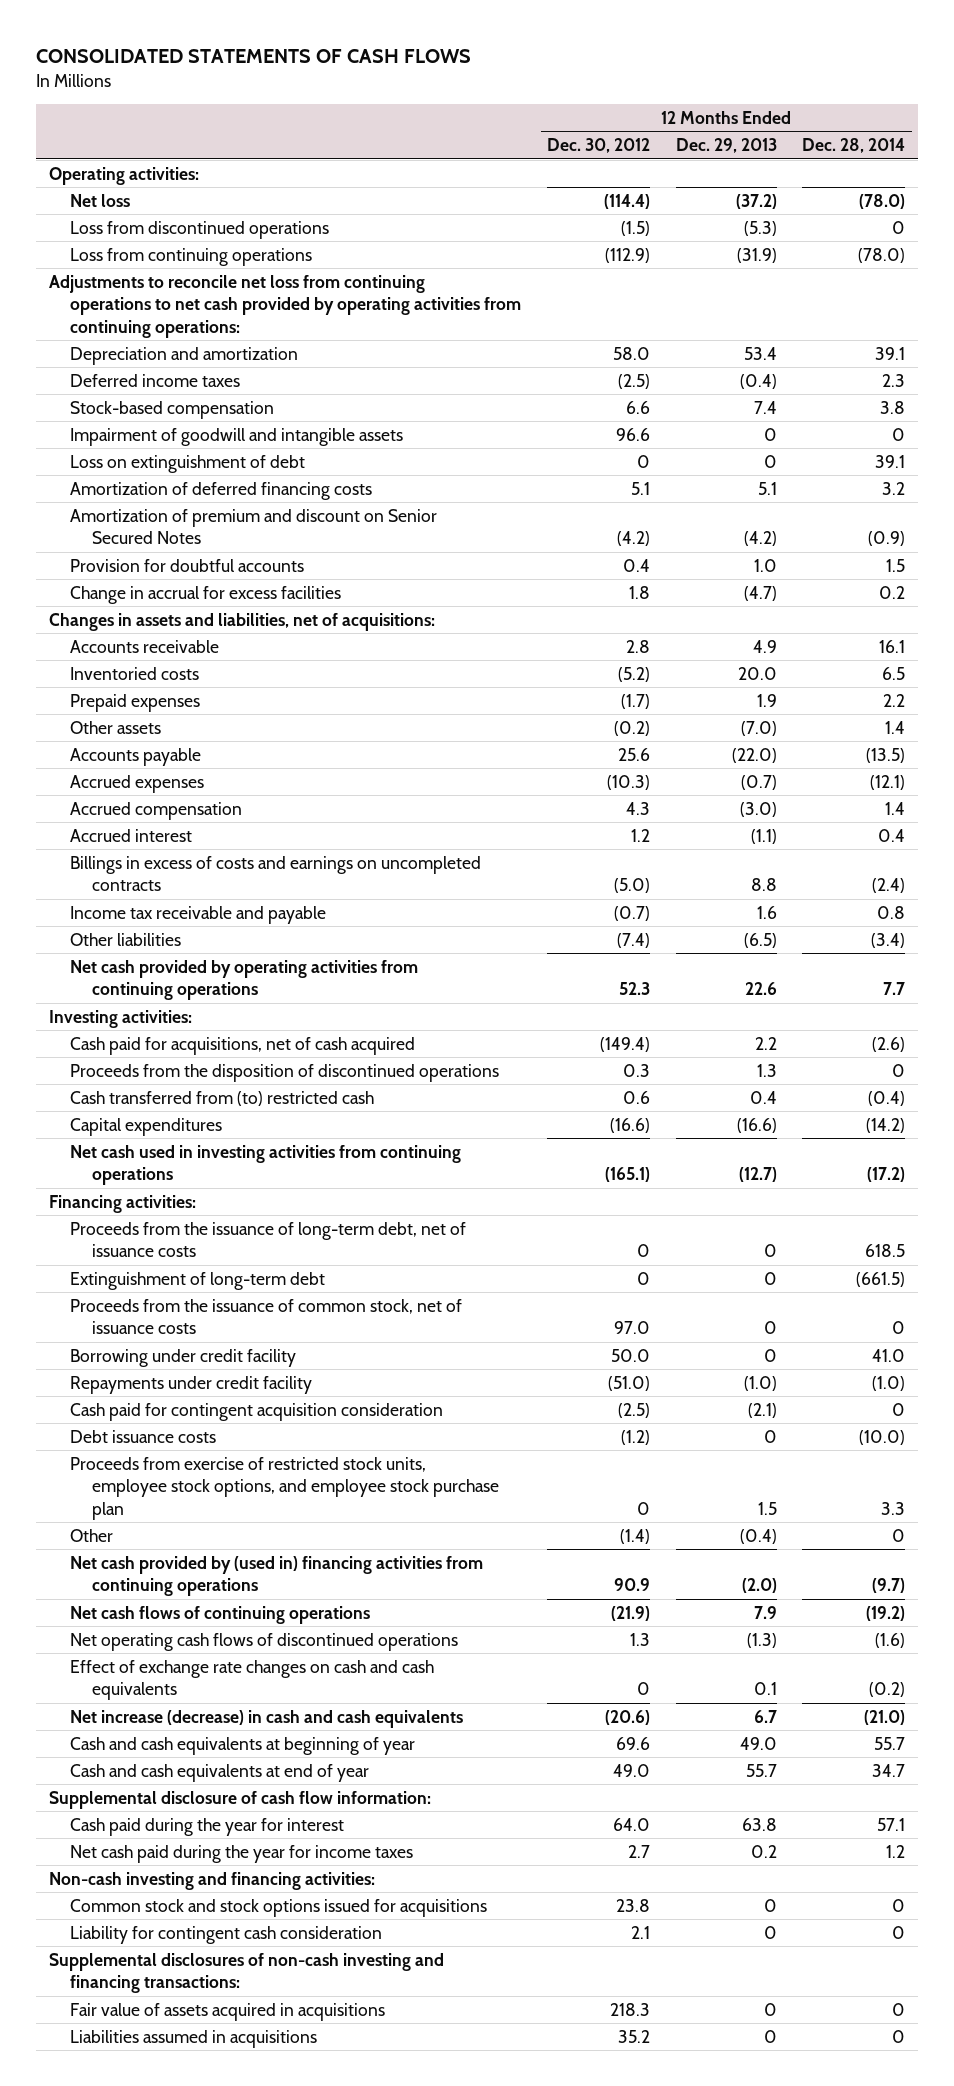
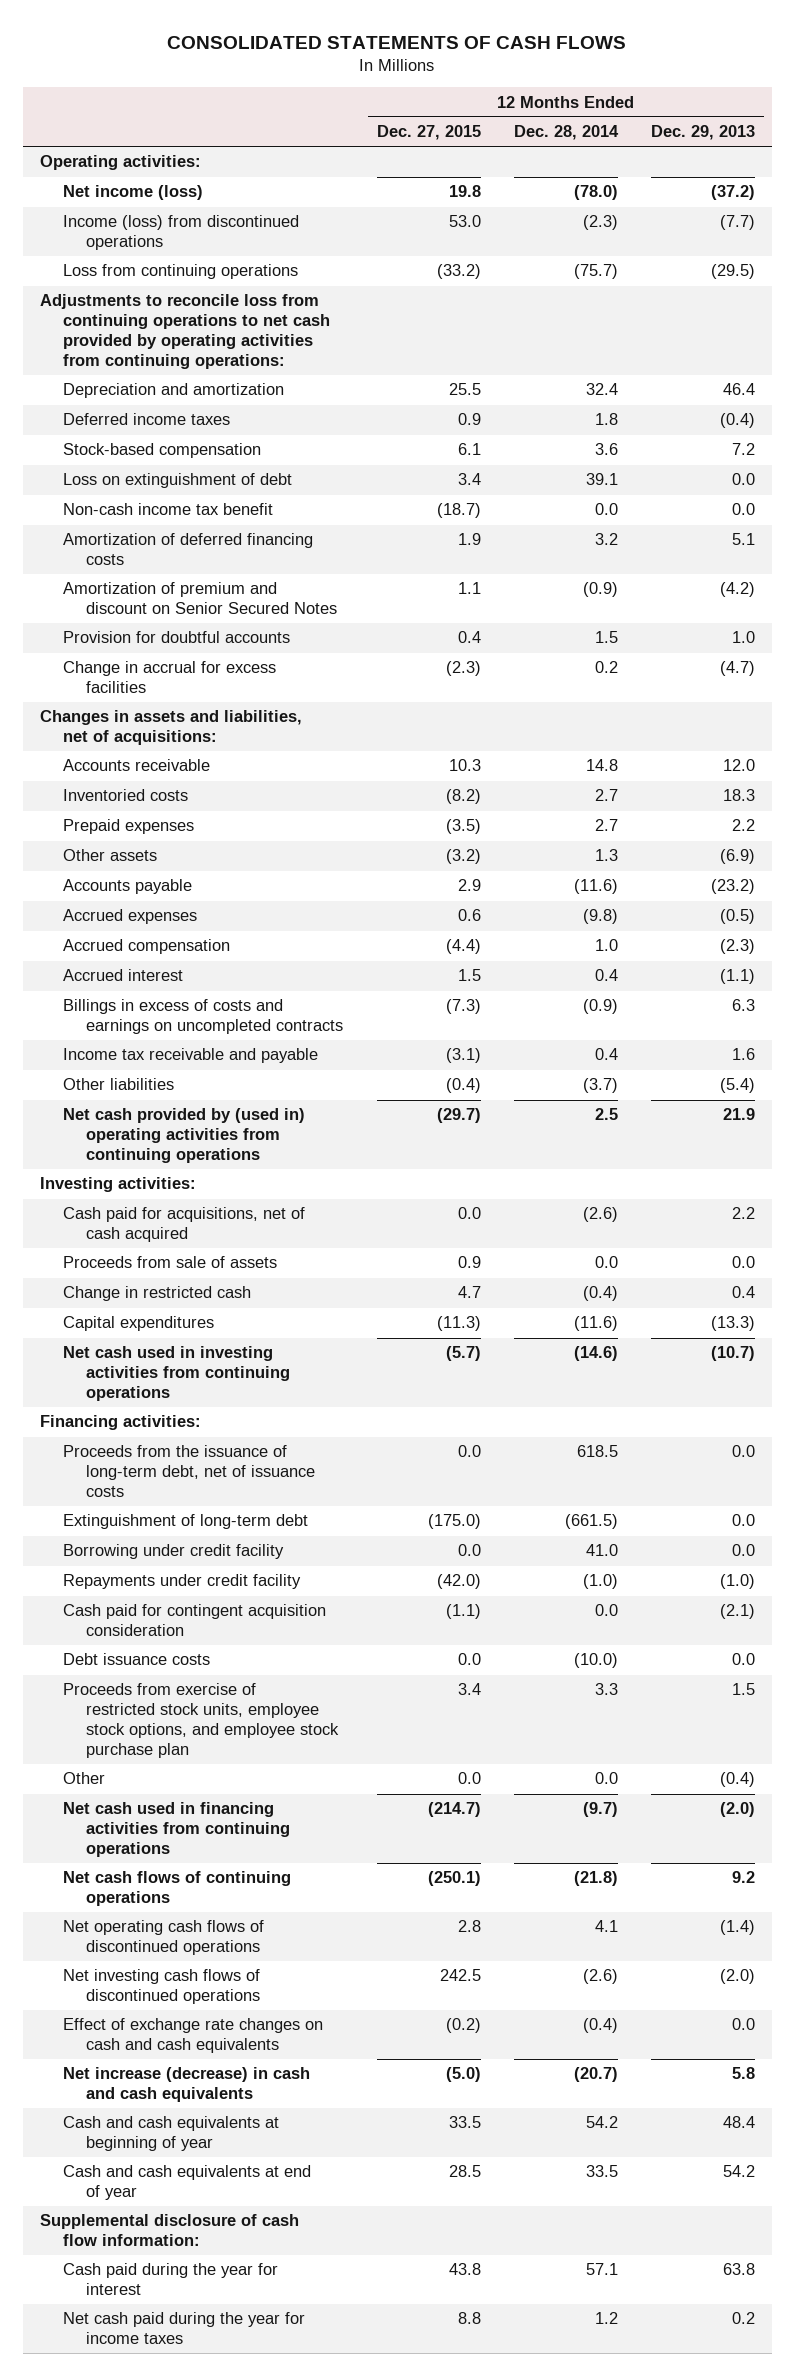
- | 12 Months Ended Dec. 30, 2012 | 12 Months Ended Dec. 29, 2013 | 12 Months Ended Dec. 28, 2014
+ | 12 Months Ended Dec. 27, 2015 | 12 Months Ended Dec. 28, 2014 | 12 Months Ended Dec. 29, 2013
- Net loss | (114.4) | (37.2) | (78.0)
- Loss from discontinued operations | (1.5) | (5.3) | 0
- Loss from continuing operations | (112.9) | (31.9) | (78.0)
- Adjustments to reconcile net loss from continuing operations to net cash provided by operating activities from continuing operations:
- Depreciation and amortization | 58.0 | 53.4 | 39.1
- Deferred income taxes | (2.5) | (0.4) | 2.3
- Stock-based compensation | 6.6 | 7.4 | 3.8
- Impairment of goodwill and intangible assets | 96.6 | 0 | 0
- Loss on extinguishment of debt | 0 | 0 | 39.1
+ Net income (loss) | 19.8 | (78.0) | (37.2)
+ Income (loss) from discontinued operations | 53.0 | (2.3) | (7.7)
+ Loss from continuing operations | (33.2) | (75.7) | (29.5)
+ Adjustments to reconcile loss from continuing operations to net cash provided by operating activities from continuing operations:
+ Depreciation and amortization | 25.5 | 32.4 | 46.4
+ Deferred income taxes | 0.9 | 1.8 | (0.4)
+ Stock-based compensation | 6.1 | 3.6 | 7.2
+ Loss on extinguishment of debt | 3.4 | 39.1 | 0.0
+ Non-cash income tax benefit | (18.7) | 0.0 | 0.0
- Accounts receivable | 2.8 | 4.9 | 16.1
- Inventoried costs | (5.2) | 20.0 | 6.5
- Prepaid expenses | (1.7) | 1.9 | 2.2
- Other assets | (0.2) | (7.0) | 1.4
- Accounts payable | 25.6 | (22.0) | (13.5)
- Accrued expenses | (10.3) | (0.7) | (12.1)
- Accrued compensation | 4.3 | (3.0) | 1.4
+ Accounts receivable | 10.3 | 14.8 | 12.0
+ Inventoried costs | (8.2) | 2.7 | 18.3
+ Prepaid expenses | (3.5) | 2.7 | 2.2
+ Other assets | (3.2) | 1.3 | (6.9)
+ Accounts payable | 2.9 | (11.6) | (23.2)
+ Accrued expenses | 0.6 | (9.8) | (0.5)
+ Accrued compensation | (4.4) | 1.0 | (2.3)
- Billings in excess of costs and earnings on uncompleted contracts | (5.0) | 8.8 | (2.4)
- Income tax receivable and payable | (0.7) | 1.6 | 0.8
- Other liabilities | (7.4) | (6.5) | (3.4)
- Net cash provided by operating activities from continuing operations | 52.3 | 22.6 | 7.7
+ Billings in excess of costs and earnings on uncompleted contracts | (7.3) | (0.9) | 6.3
+ Income tax receivable and payable | (3.1) | 0.4 | 1.6
+ Other liabilities | (0.4) | (3.7) | (5.4)
+ Net cash provided by (used in) operating activities from continuing operations | (29.7) | 2.5 | 21.9
- Proceeds from the disposition of discontinued operations | 0.3 | 1.3 | 0
- Cash transferred from (to) restricted cash | 0.6 | 0.4 | (0.4)
- Capital expenditures | (16.6) | (16.6) | (14.2)
- Net cash used in investing activities from continuing operations | (165.1) | (12.7) | (17.2)
+ Proceeds from sale of assets | 0.9 | 0.0 | 0.0
+ Change in restricted cash | 4.7 | (0.4) | 0.4
+ Capital expenditures | (11.3) | (11.6) | (13.3)
+ Net cash used in investing activities from continuing operations | (5.7) | (14.6) | (10.7)
- Proceeds from the issuance of long-term debt, net of issuance costs | 0 | 0 | 618.5
- Extinguishment of long-term debt | 0 | 0 | (661.5)
- Proceeds from the issuance of common stock, net of issuance costs | 97.0 | 0 | 0
- Borrowing under credit facility | 50.0 | 0 | 41.0
+ Proceeds from the issuance of long-term debt, net of issuance costs | 0.0 | 618.5 | 0.0
+ Extinguishment of long-term debt | (175.0) | (661.5) | 0.0
+ Borrowing under credit facility | 0.0 | 41.0 | 0.0
- Cash paid for contingent acquisition consideration | (2.5) | (2.1) | 0
- Debt issuance costs | (1.2) | 0 | (10.0)
+ Cash paid for contingent acquisition consideration | (1.1) | 0.0 | (2.1)
+ Debt issuance costs | 0.0 | (10.0) | 0.0
- Other | (1.4) | (0.4) | 0
- Net cash provided by (used in) financing activities from continuing operations | 90.9 | (2.0) | (9.7)
- Net cash flows of continuing operations | (21.9) | 7.9 | (19.2)
- Net operating cash flows of discontinued operations | 1.3 | (1.3) | (1.6)
- Effect of exchange rate changes on cash and cash equivalents | 0 | 0.1 | (0.2)
- Net increase (decrease) in cash and cash equivalents | (20.6) | 6.7 | (21.0)
- Cash and cash equivalents at beginning of year | 69.6 | 49.0 | 55.7
- Cash and cash equivalents at end of year | 49.0 | 55.7 | 34.7
+ Other | 0.0 | 0.0 | (0.4)
+ Net cash used in financing activities from continuing operations | (214.7) | (9.7) | (2.0)
+ Net cash flows of continuing operations | (250.1) | (21.8) | 9.2
+ Net operating cash flows of discontinued operations | 2.8 | 4.1 | (1.4)
+ Net investing cash flows of discontinued operations | 242.5 | (2.6) | (2.0)
+ Effect of exchange rate changes on cash and cash equivalents | (0.2) | (0.4) | 0.0
+ Net increase (decrease) in cash and cash equivalents | (5.0) | (20.7) | 5.8
+ Cash and cash equivalents at beginning of year | 33.5 | 54.2 | 48.4
+ Cash and cash equivalents at end of year | 28.5 | 33.5 | 54.2
- Non-cash investing and financing activities:
- Common stock and stock options issued for acquisitions | 23.8 | 0 | 0
- Liability for contingent cash consideration | 2.1 | 0 | 0
- Supplemental disclosures of non-cash investing and financing transactions:
- Fair value of assets acquired in acquisitions | 218.3 | 0 | 0
- Liabilities assumed in acquisitions | 35.2 | 0 | 0

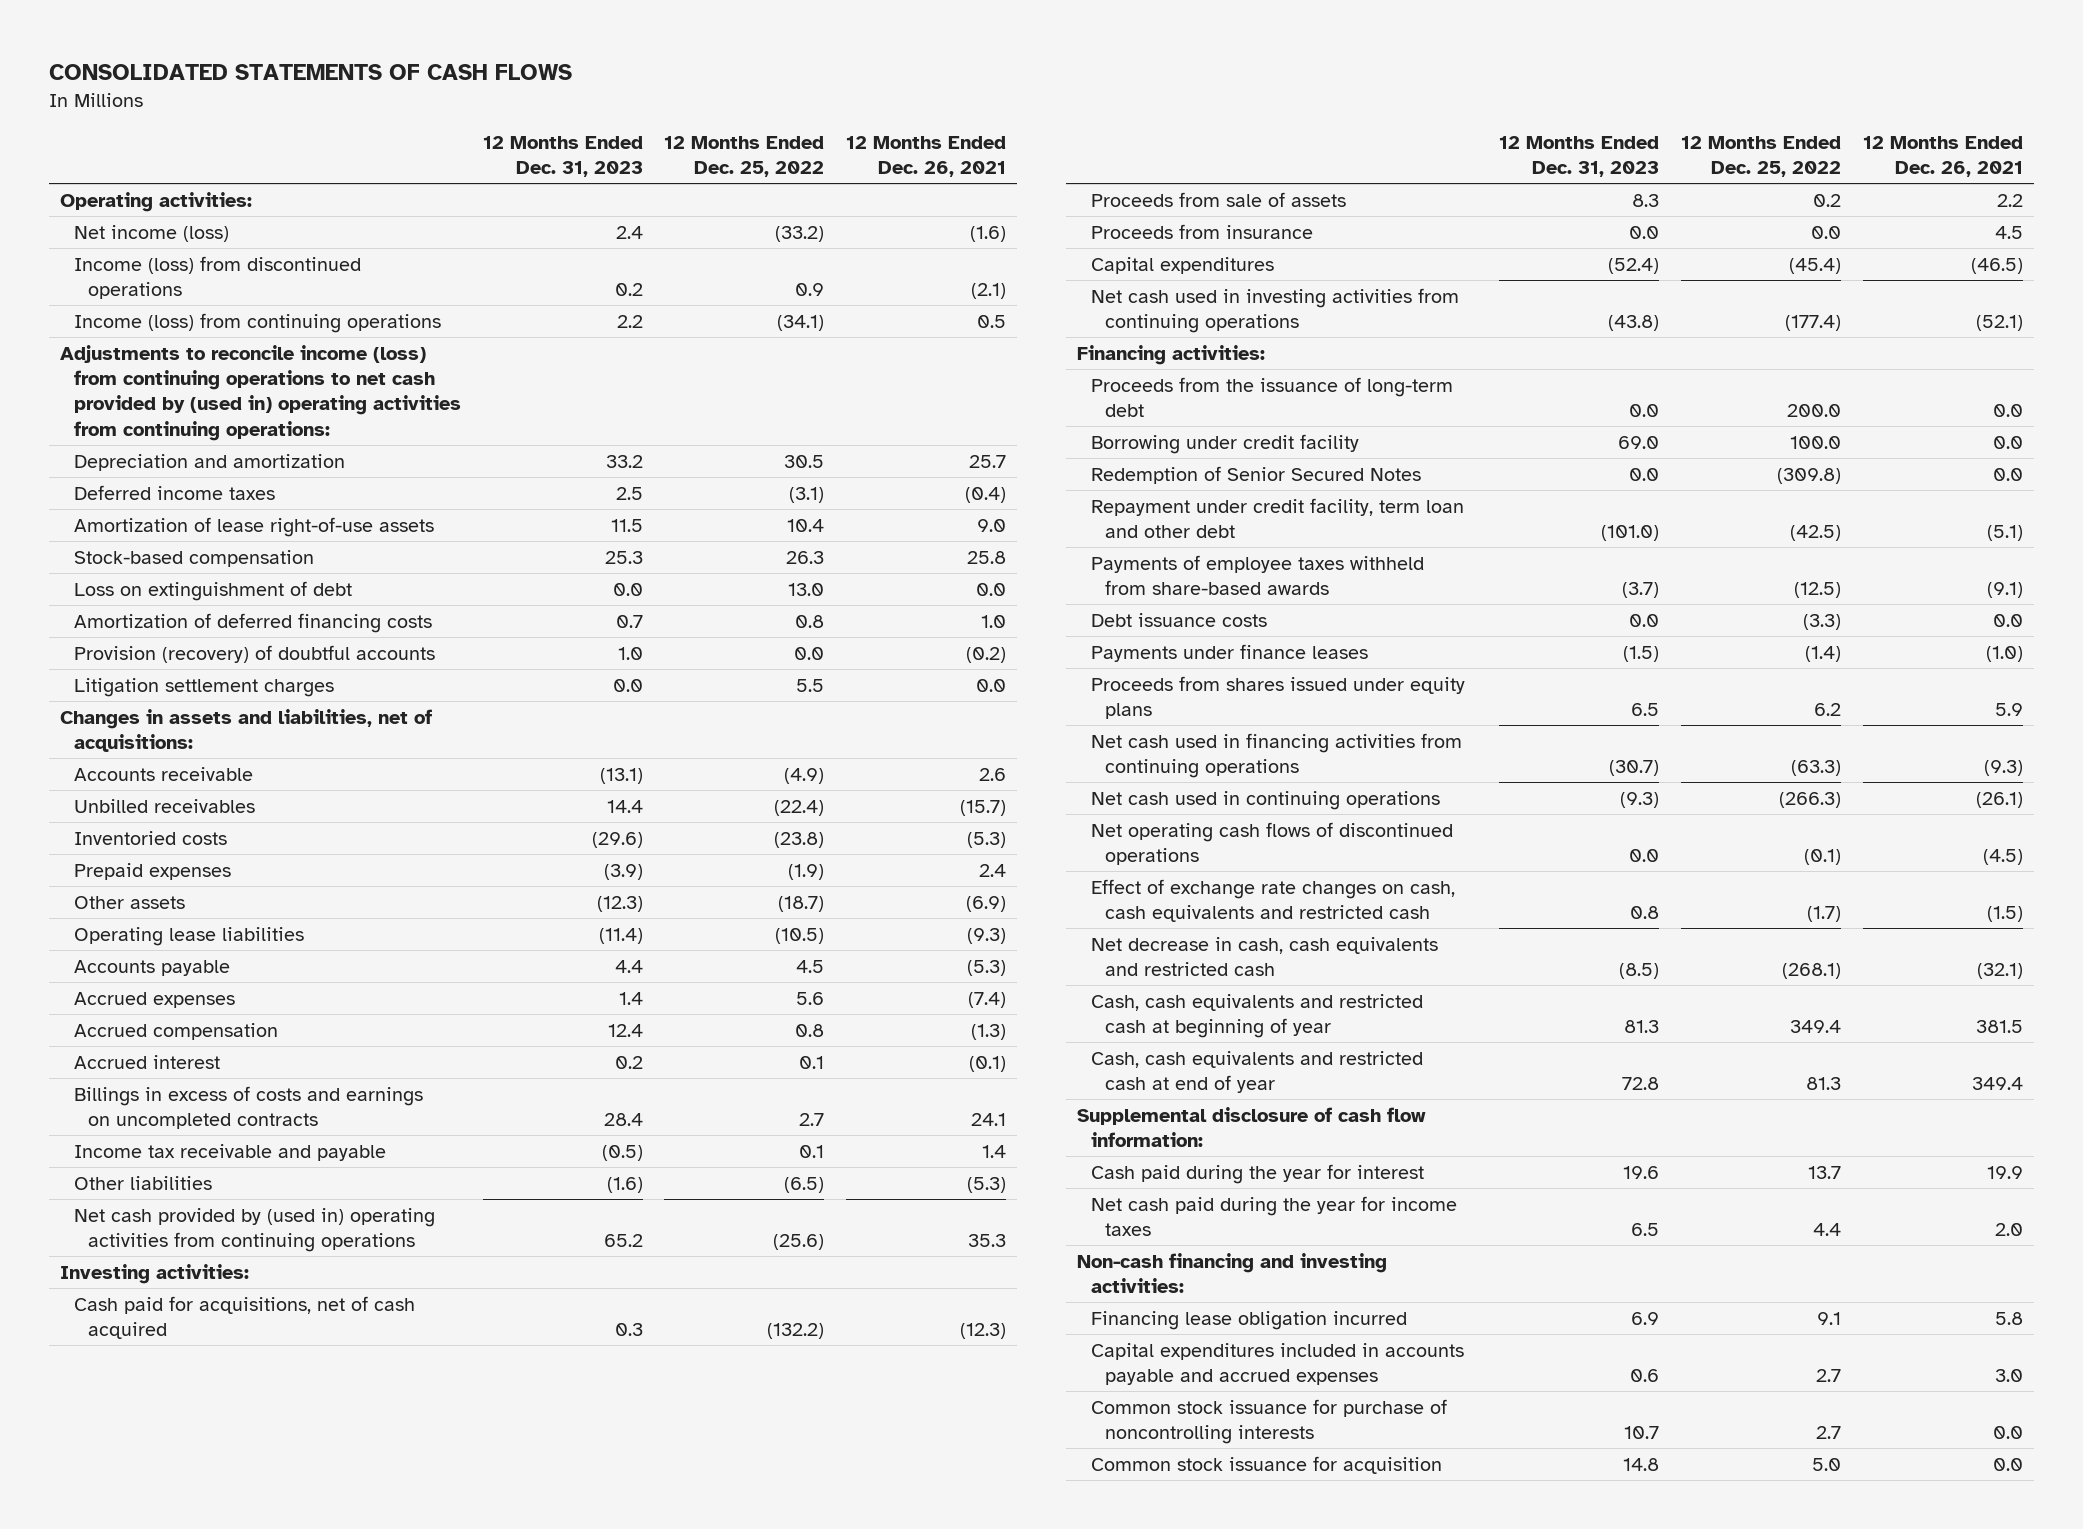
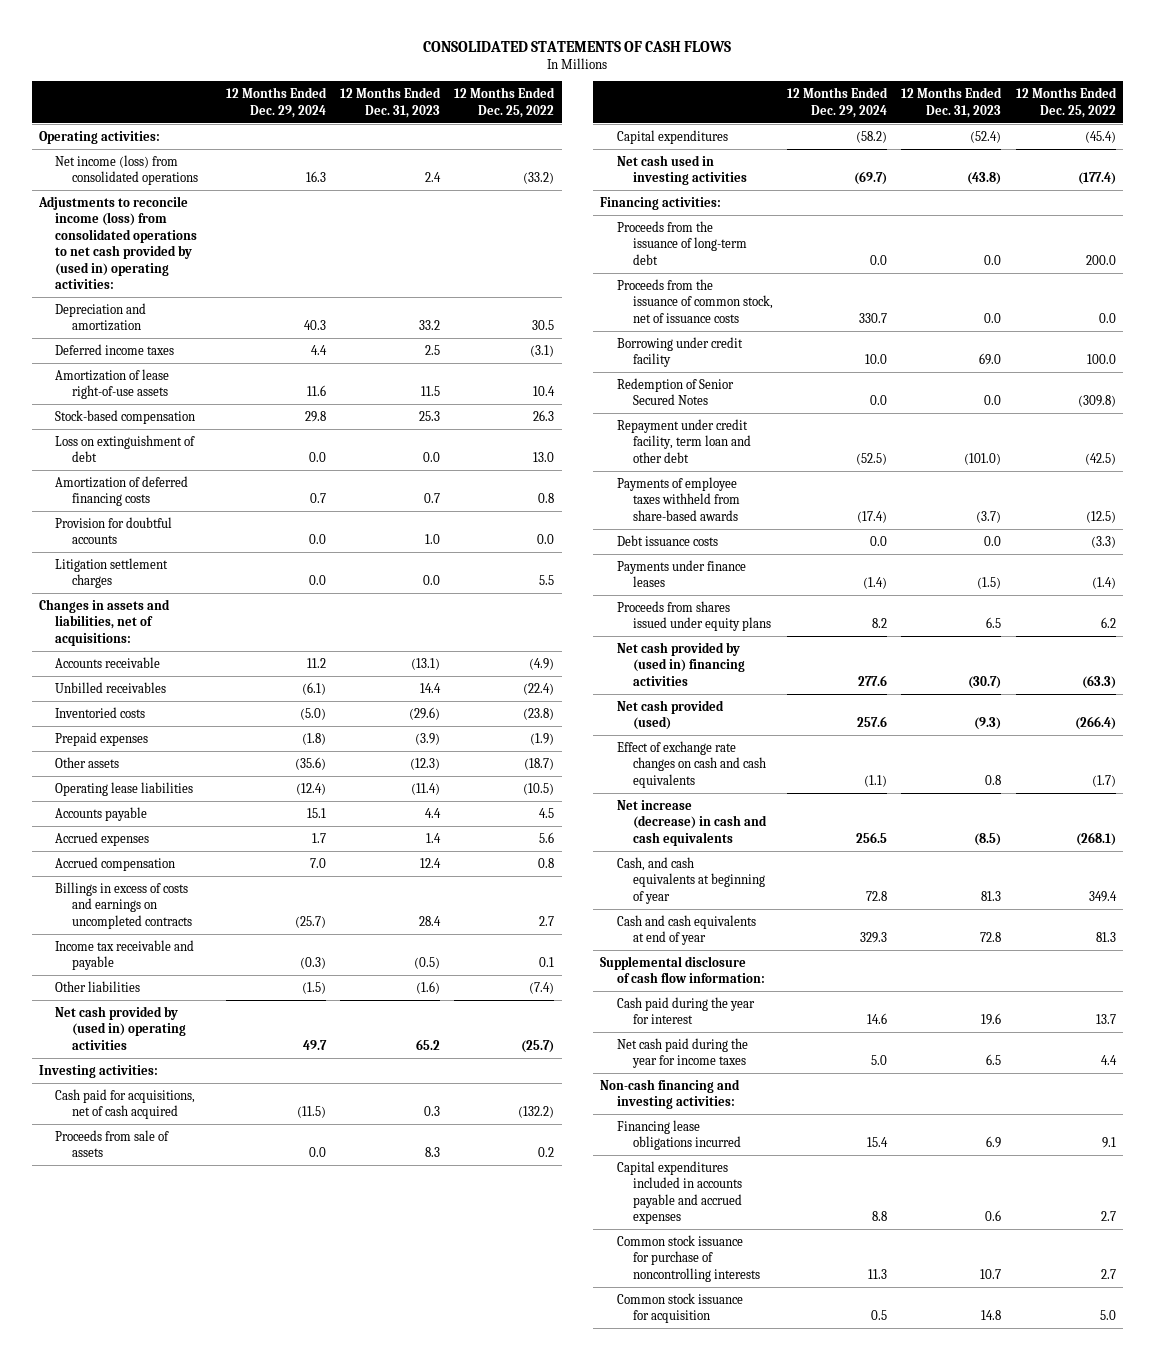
- | 12 Months Ended Dec. 31, 2023 | 12 Months Ended Dec. 25, 2022 | 12 Months Ended Dec. 26, 2021
+ | 12 Months Ended Dec. 29, 2024 | 12 Months Ended Dec. 31, 2023 | 12 Months Ended Dec. 25, 2022
- Net income (loss) | 2.4 | (33.2) | (1.6)
- Income (loss) from discontinued operations | 0.2 | 0.9 | (2.1)
- Income (loss) from continuing operations | 2.2 | (34.1) | 0.5
- Adjustments to reconcile income (loss) from continuing operations to net cash provided by (used in) operating activities from continuing operations:
+ Net income (loss) from consolidated operations | 16.3 | 2.4 | (33.2)
+ Adjustments to reconcile income (loss) from consolidated operations to net cash provided by (used in) operating activities:
- Provision (recovery) of doubtful accounts | 1.0 | 0.0 | (0.2)
+ Provision for doubtful accounts | 0.0 | 1.0 | 0.0
- Accrued interest | 0.2 | 0.1 | (0.1)
- Other liabilities | (1.6) | (6.5) | (5.3)
- Net cash provided by (used in) operating activities from continuing operations | 65.2 | (25.6) | 35.3
+ Other liabilities | (1.5) | (1.6) | (7.4)
+ Net cash provided by (used in) operating activities | 49.7 | 65.2 | (25.7)
- Proceeds from insurance | 0.0 | 0.0 | 4.5
- Net cash used in investing activities from continuing operations | (43.8) | (177.4) | (52.1)
+ Net cash used in investing activities | (69.7) | (43.8) | (177.4)
+ Proceeds from the issuance of common stock, net of issuance costs | 330.7 | 0.0 | 0.0
- Net cash used in financing activities from continuing operations | (30.7) | (63.3) | (9.3)
- Net cash used in continuing operations | (9.3) | (266.3) | (26.1)
- Net operating cash flows of discontinued operations | 0.0 | (0.1) | (4.5)
- Effect of exchange rate changes on cash, cash equivalents and restricted cash | 0.8 | (1.7) | (1.5)
- Net decrease in cash, cash equivalents and restricted cash | (8.5) | (268.1) | (32.1)
- Cash, cash equivalents and restricted cash at beginning of year | 81.3 | 349.4 | 381.5
- Cash, cash equivalents and restricted cash at end of year | 72.8 | 81.3 | 349.4
+ Net cash provided by (used in) financing activities | 277.6 | (30.7) | (63.3)
+ Net cash provided (used) | 257.6 | (9.3) | (266.4)
+ Effect of exchange rate changes on cash and cash equivalents | (1.1) | 0.8 | (1.7)
+ Net increase (decrease) in cash and cash equivalents | 256.5 | (8.5) | (268.1)
+ Cash, and cash equivalents at beginning of year | 72.8 | 81.3 | 349.4
+ Cash and cash equivalents at end of year | 329.3 | 72.8 | 81.3
- Financing lease obligation incurred | 6.9 | 9.1 | 5.8
+ Financing lease obligations incurred | 15.4 | 6.9 | 9.1

